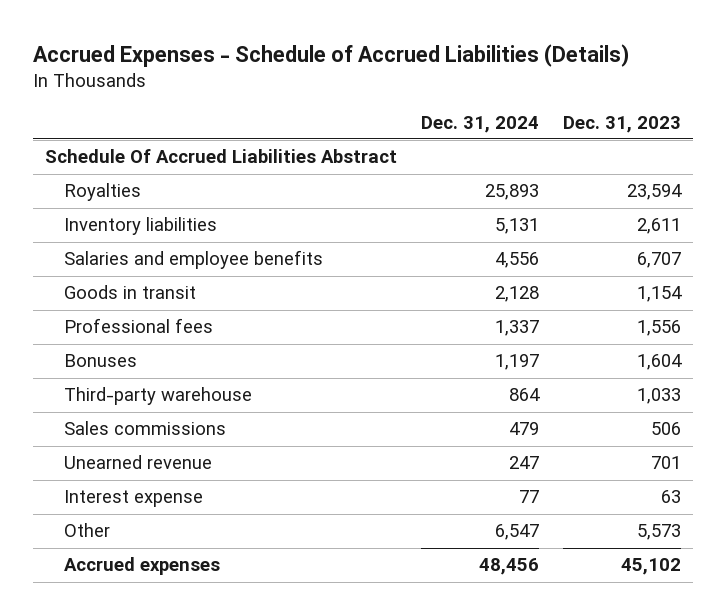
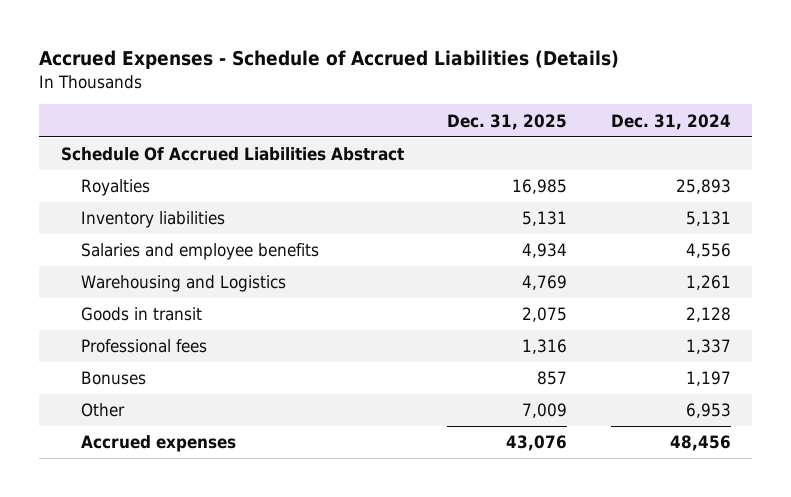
- | Dec. 31, 2024 | Dec. 31, 2023
+ | Dec. 31, 2025 | Dec. 31, 2024
+ Warehousing and Logistics | 4,769 | 1,261
- Third-party warehouse | 864 | 1,033
- Sales commissions | 479 | 506
- Unearned revenue | 247 | 701
- Interest expense | 77 | 63
- Other | 6,547 | 5,573
+ Other | 7,009 | 6,953

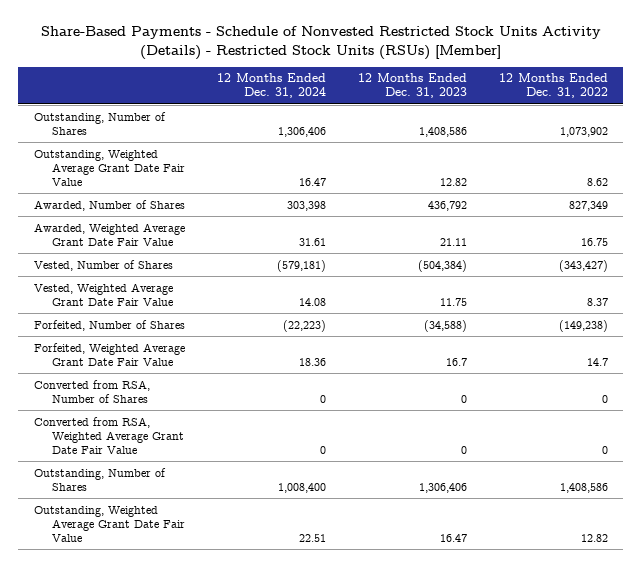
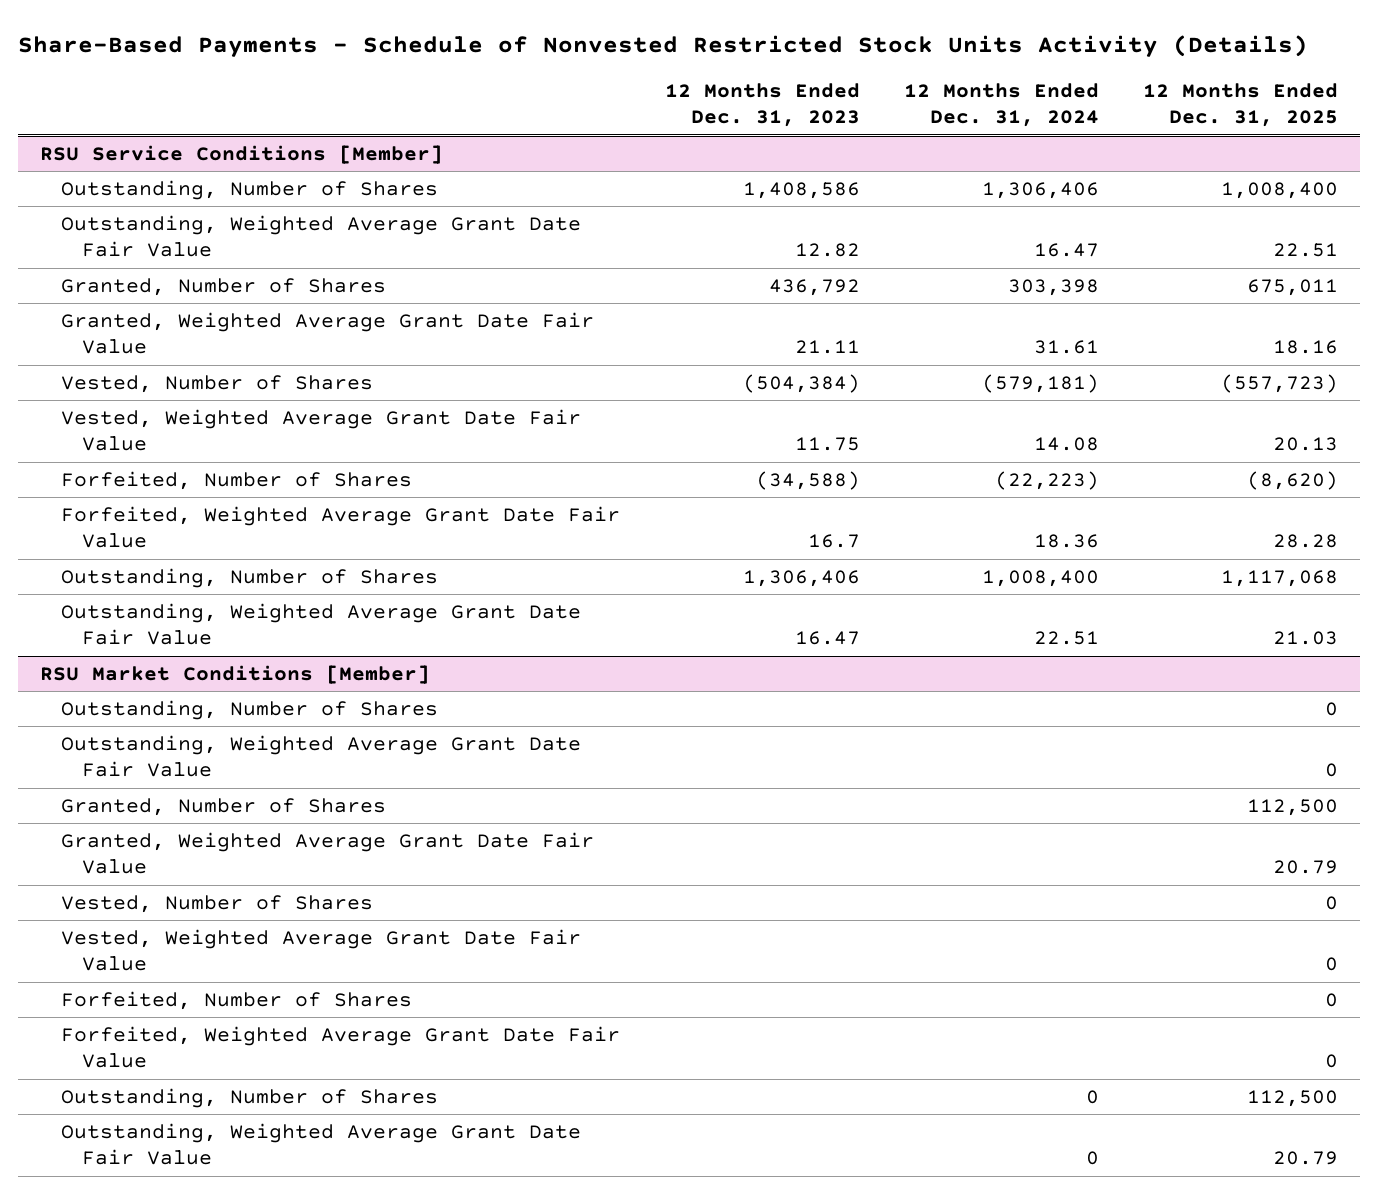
- Share-Based Payments - Schedule of Nonvested Restricted Stock Units Activity (Details) - Restricted Stock Units (RSUs) [Member]
+ Share-Based Payments - Schedule of Nonvested Restricted Stock Units Activity (Details)
- | 12 Months Ended Dec. 31, 2024 | 12 Months Ended Dec. 31, 2023 | 12 Months Ended Dec. 31, 2022
+ | 12 Months Ended Dec. 31, 2023 | 12 Months Ended Dec. 31, 2024 | 12 Months Ended Dec. 31, 2025
+ RSU Service Conditions [Member]
- Awarded, Number of Shares | 303,398 | 436,792 | 827,349
- Awarded, Weighted Average Grant Date Fair Value | 31.61 | 21.11 | 16.75
+ Granted, Number of Shares | 436,792 | 303,398 | 675,011
+ Granted, Weighted Average Grant Date Fair Value | 21.11 | 31.61 | 18.16
- Converted from RSA, Number of Shares | 0 | 0 | 0
- Converted from RSA, Weighted Average Grant Date Fair Value | 0 | 0 | 0
+ RSU Market Conditions [Member]
+ Outstanding, Number of Shares | | | 0
+ Outstanding, Weighted Average Grant Date Fair Value | | | 0
+ Granted, Number of Shares | | | 112,500
+ Granted, Weighted Average Grant Date Fair Value | | | 20.79
+ Vested, Number of Shares | | | 0
+ Vested, Weighted Average Grant Date Fair Value | | | 0
+ Forfeited, Number of Shares | | | 0
+ Forfeited, Weighted Average Grant Date Fair Value | | | 0
+ Outstanding, Number of Shares | | 0 | 112,500
+ Outstanding, Weighted Average Grant Date Fair Value | | 0 | 20.79

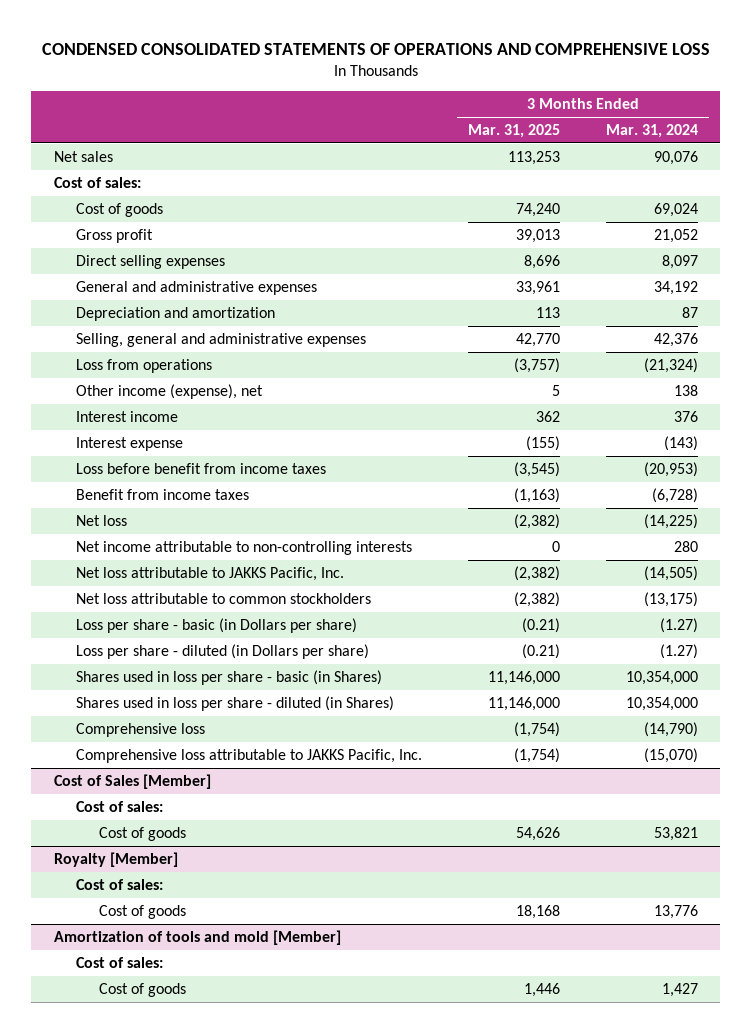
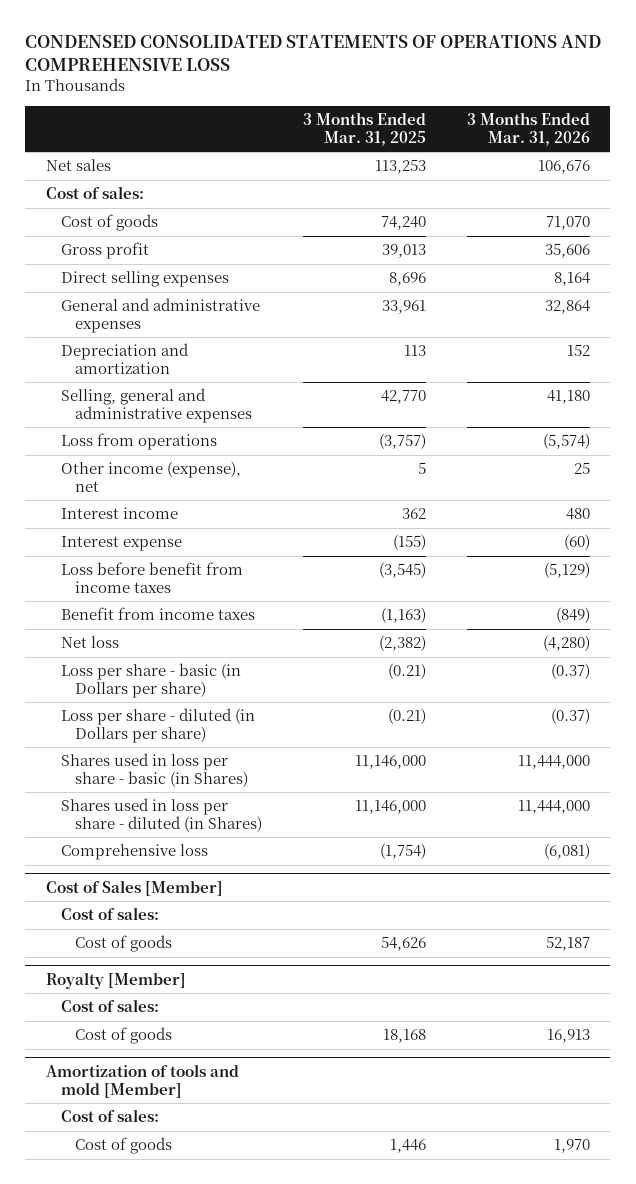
- | 3 Months Ended Mar. 31, 2025 | 3 Months Ended Mar. 31, 2024
+ | 3 Months Ended Mar. 31, 2025 | 3 Months Ended Mar. 31, 2026
- Net income attributable to non-controlling interests | 0 | 280
- Net loss attributable to JAKKS Pacific, Inc. | (2,382) | (14,505)
- Net loss attributable to common stockholders | (2,382) | (13,175)
- Comprehensive loss attributable to JAKKS Pacific, Inc. | (1,754) | (15,070)

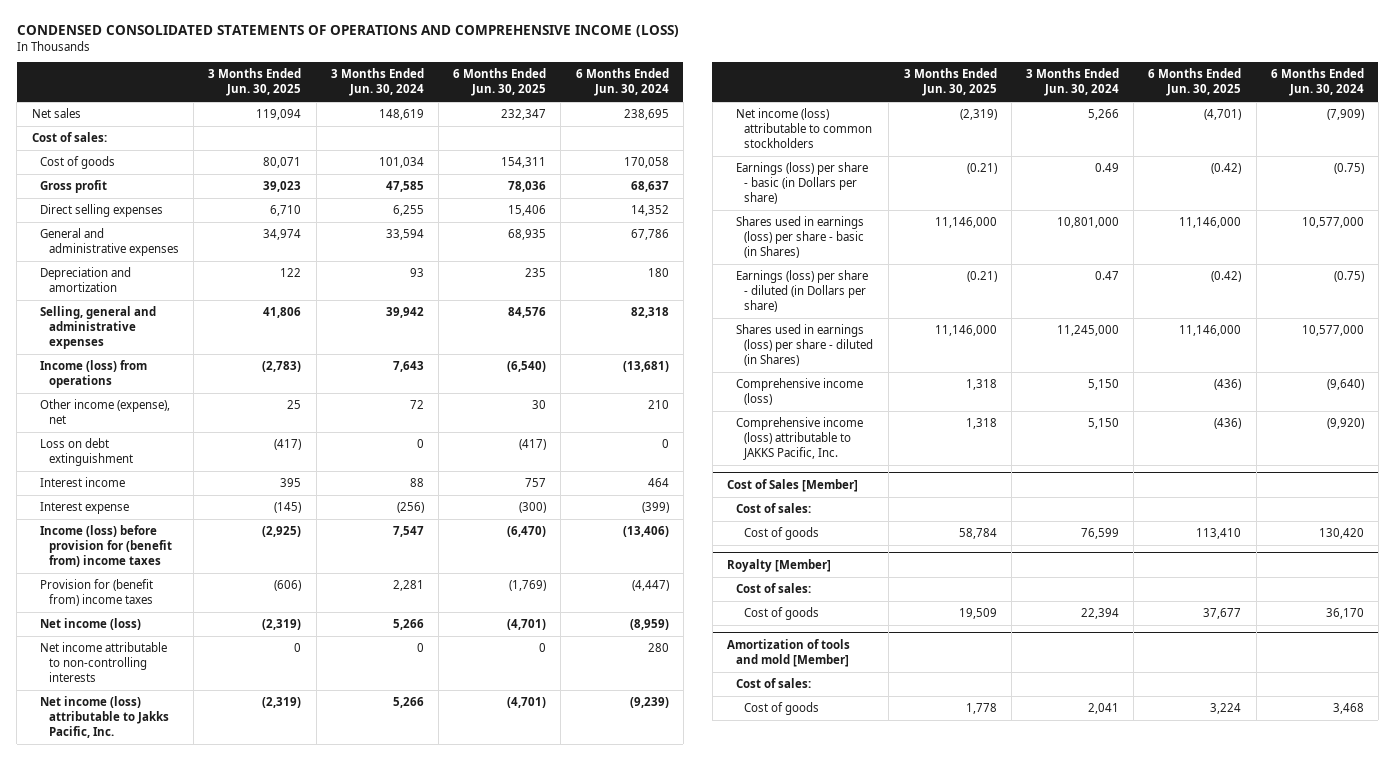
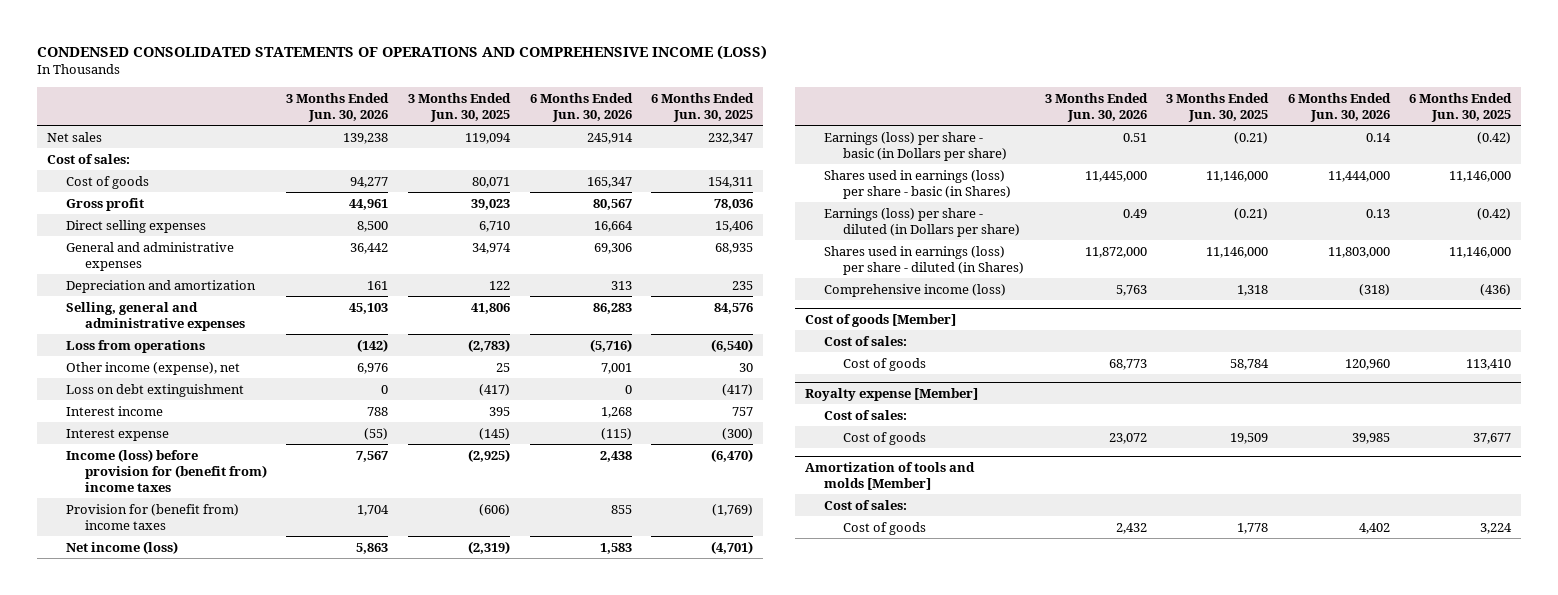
- | 3 Months Ended Jun. 30, 2025 | 3 Months Ended Jun. 30, 2024 | 6 Months Ended Jun. 30, 2025 | 6 Months Ended Jun. 30, 2024
+ | 3 Months Ended Jun. 30, 2026 | 3 Months Ended Jun. 30, 2025 | 6 Months Ended Jun. 30, 2026 | 6 Months Ended Jun. 30, 2025
- Income (loss) from operations | (2,783) | 7,643 | (6,540) | (13,681)
+ Loss from operations | (142) | (2,783) | (5,716) | (6,540)
- Net income attributable to non-controlling interests | 0 | 0 | 0 | 280
- Net income (loss) attributable to Jakks Pacific, Inc. | (2,319) | 5,266 | (4,701) | (9,239)
- Net income (loss) attributable to common stockholders | (2,319) | 5,266 | (4,701) | (7,909)
- Comprehensive income (loss) attributable to JAKKS Pacific, Inc. | 1,318 | 5,150 | (436) | (9,920)
- Cost of Sales [Member]
+ Cost of goods [Member]
- Royalty [Member]
+ Royalty expense [Member]
- Amortization of tools and mold [Member]
+ Amortization of tools and molds [Member]

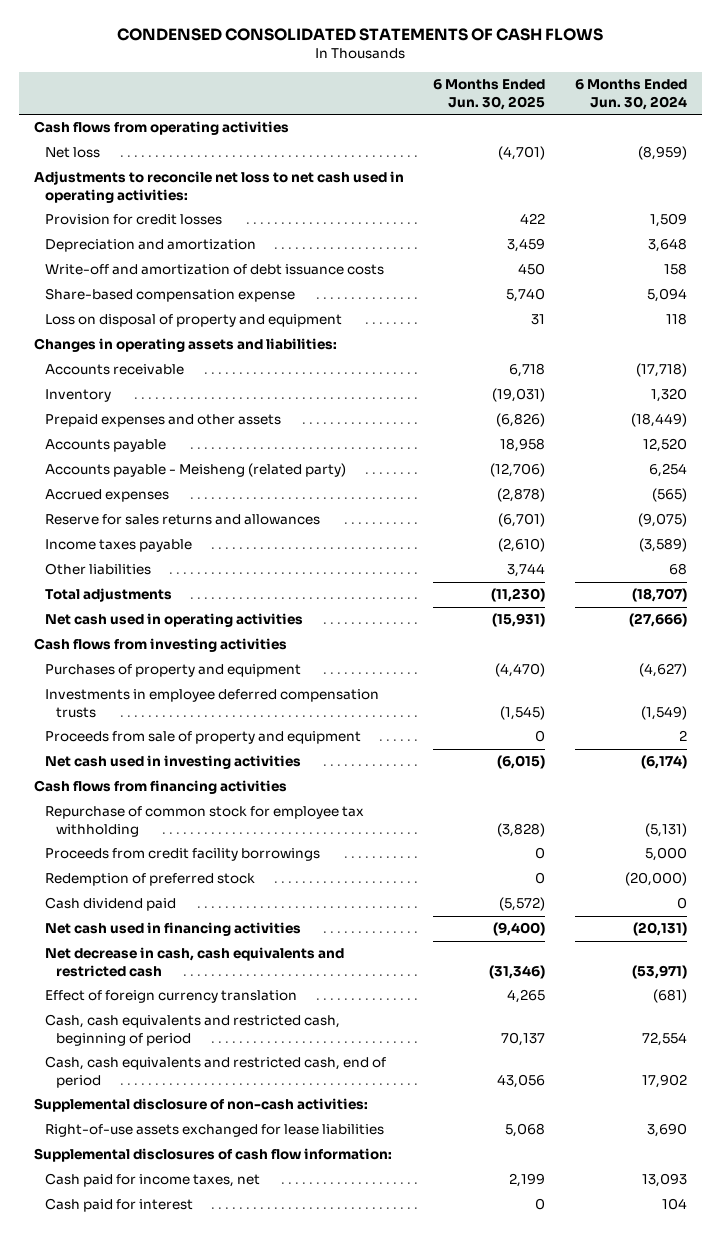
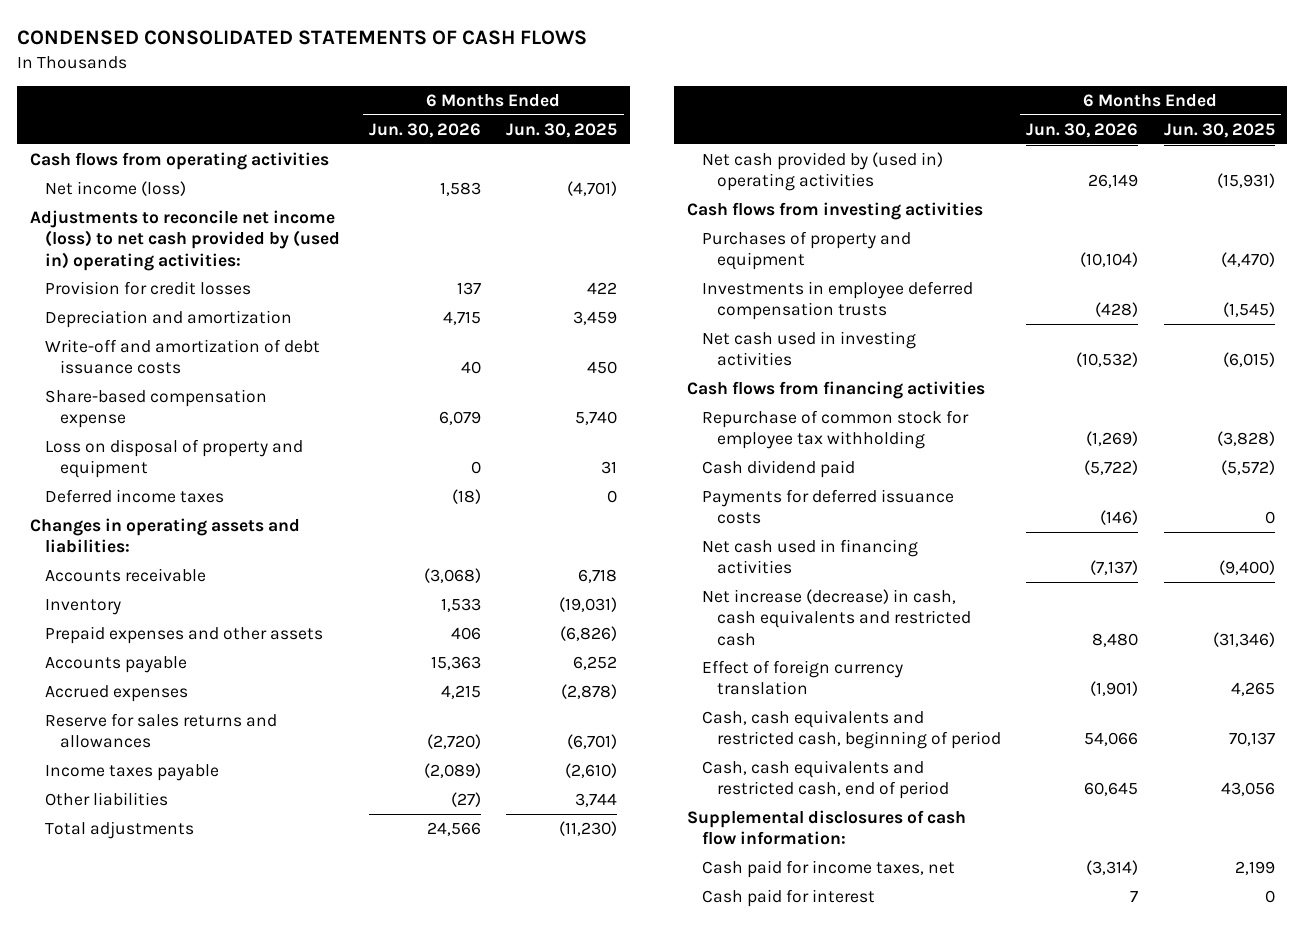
- | 6 Months Ended Jun. 30, 2025 | 6 Months Ended Jun. 30, 2024
+ | 6 Months Ended Jun. 30, 2026 | 6 Months Ended Jun. 30, 2025
- Net loss | (4,701) | (8,959)
- Adjustments to reconcile net loss to net cash used in operating activities:
+ Net income (loss) | 1,583 | (4,701)
+ Adjustments to reconcile net income (loss) to net cash provided by (used in) operating activities:
+ Deferred income taxes | (18) | 0
- Accounts payable | 18,958 | 12,520
- Accounts payable - Meisheng (related party) | (12,706) | 6,254
+ Accounts payable | 15,363 | 6,252
- Net cash used in operating activities | (15,931) | (27,666)
+ Net cash provided by (used in) operating activities | 26,149 | (15,931)
- Proceeds from sale of property and equipment | 0 | 2
- Proceeds from credit facility borrowings | 0 | 5,000
- Redemption of preferred stock | 0 | (20,000)
+ Payments for deferred issuance costs | (146) | 0
- Net decrease in cash, cash equivalents and restricted cash | (31,346) | (53,971)
+ Net increase (decrease) in cash, cash equivalents and restricted cash | 8,480 | (31,346)
- Supplemental disclosure of non-cash activities:
- Right-of-use assets exchanged for lease liabilities | 5,068 | 3,690

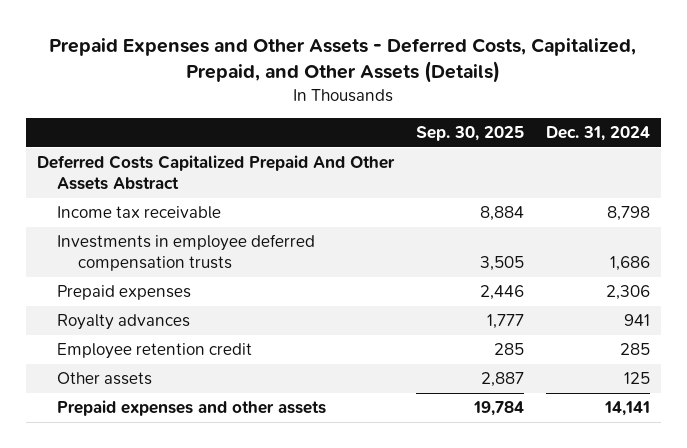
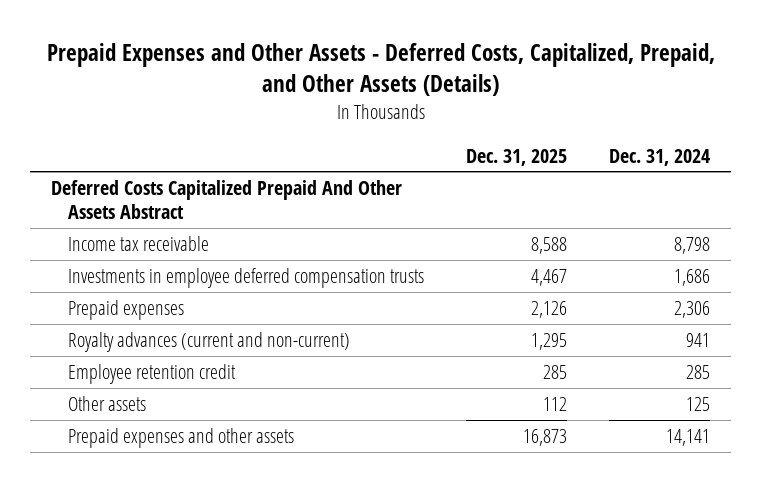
- | Sep. 30, 2025 | Dec. 31, 2024
+ | Dec. 31, 2025 | Dec. 31, 2024
- Royalty advances | 1,777 | 941
+ Royalty advances (current and non-current) | 1,295 | 941

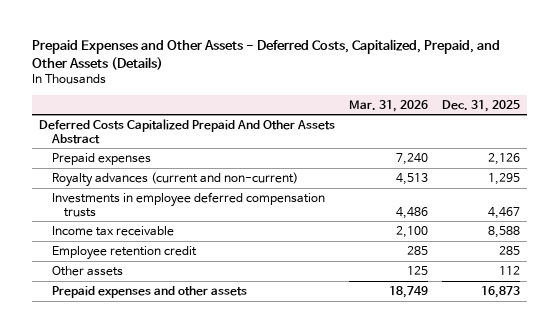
- | Dec. 31, 2025 | Dec. 31, 2024
+ | Mar. 31, 2026 | Dec. 31, 2025
moved down: Investments in employee deferred compensation trusts | 4,486 | 4,467
moved down: Income tax receivable | 2,100 | 8,588

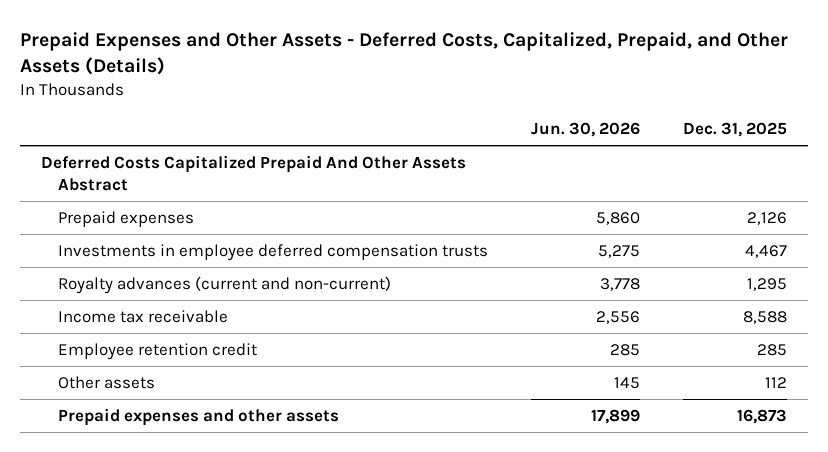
- | Mar. 31, 2026 | Dec. 31, 2025
+ | Jun. 30, 2026 | Dec. 31, 2025
moved down: Royalty advances (current and non-current) | 3,778 | 1,295

